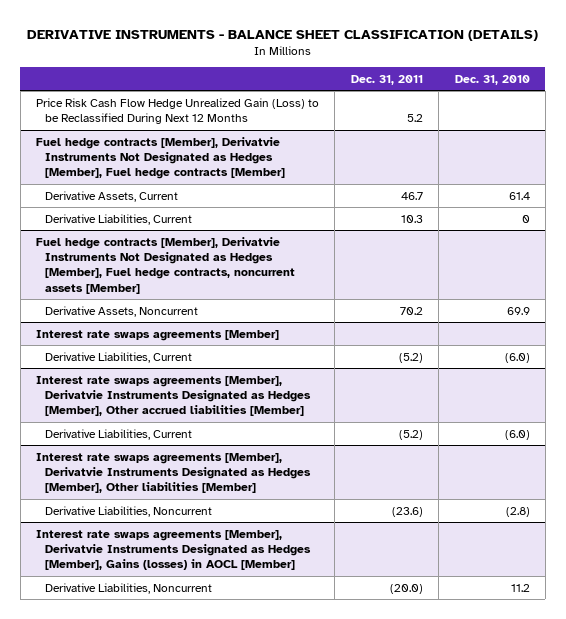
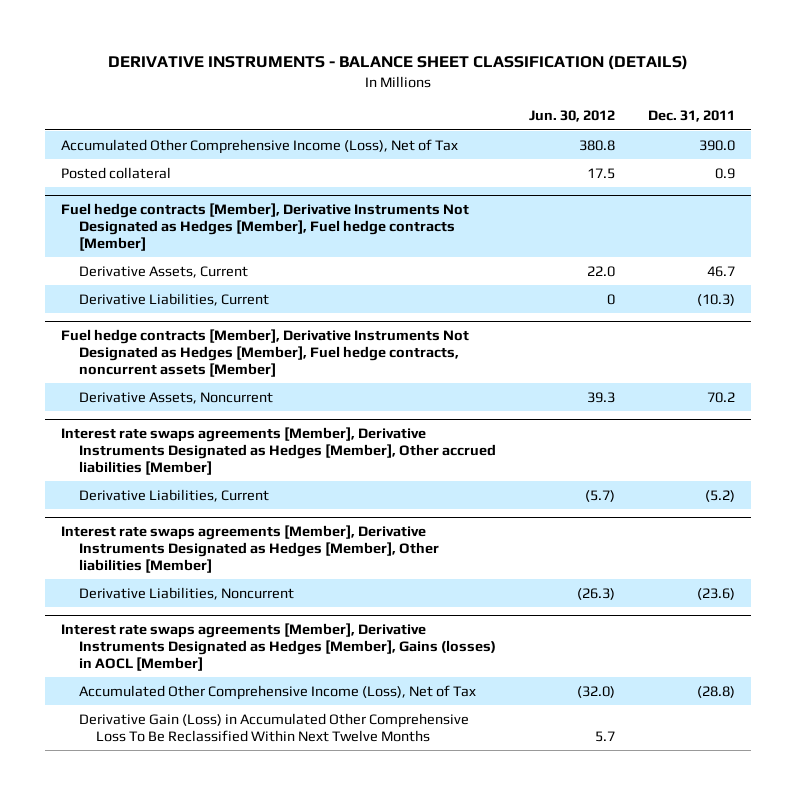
- | Dec. 31, 2011 | Dec. 31, 2010
+ | Jun. 30, 2012 | Dec. 31, 2011
- Price Risk Cash Flow Hedge Unrealized Gain (Loss) to be Reclassified During Next 12 Months | 5.2 |
- Fuel hedge contracts [Member], Derivatvie Instruments Not Designated as Hedges [Member], Fuel hedge contracts [Member]
+ Accumulated Other Comprehensive Income (Loss), Net of Tax | 380.8 | 390.0
+ Posted collateral | 17.5 | 0.9
+ Fuel hedge contracts [Member], Derivative Instruments Not Designated as Hedges [Member], Fuel hedge contracts [Member]
- Derivative Liabilities, Current | 10.3 | 0
- Fuel hedge contracts [Member], Derivatvie Instruments Not Designated as Hedges [Member], Fuel hedge contracts, noncurrent assets [Member]
+ Derivative Liabilities, Current | 0 | (10.3)
+ Fuel hedge contracts [Member], Derivative Instruments Not Designated as Hedges [Member], Fuel hedge contracts, noncurrent assets [Member]
- Interest rate swaps agreements [Member]
- Derivative Liabilities, Current | (5.2) | (6.0)
- Interest rate swaps agreements [Member], Derivatvie Instruments Designated as Hedges [Member], Other accrued liabilities [Member]
+ Interest rate swaps agreements [Member], Derivative Instruments Designated as Hedges [Member], Other accrued liabilities [Member]
- Interest rate swaps agreements [Member], Derivatvie Instruments Designated as Hedges [Member], Other liabilities [Member]
+ Interest rate swaps agreements [Member], Derivative Instruments Designated as Hedges [Member], Other liabilities [Member]
- Interest rate swaps agreements [Member], Derivatvie Instruments Designated as Hedges [Member], Gains (losses) in AOCL [Member]
- Derivative Liabilities, Noncurrent | (20.0) | 11.2
+ Interest rate swaps agreements [Member], Derivative Instruments Designated as Hedges [Member], Gains (losses) in AOCL [Member]
+ Accumulated Other Comprehensive Income (Loss), Net of Tax | (32.0) | (28.8)
+ Derivative Gain (Loss) in Accumulated Other Comprehensive Loss To Be Reclassified Within Next Twelve Months | 5.7 |

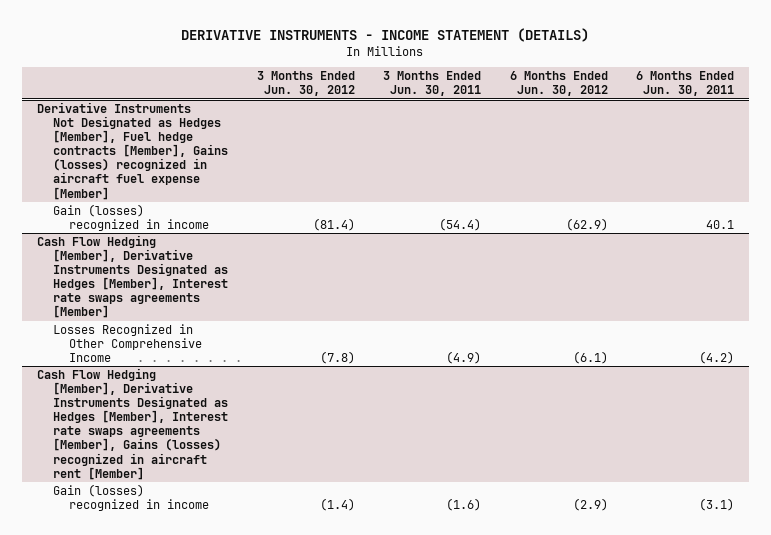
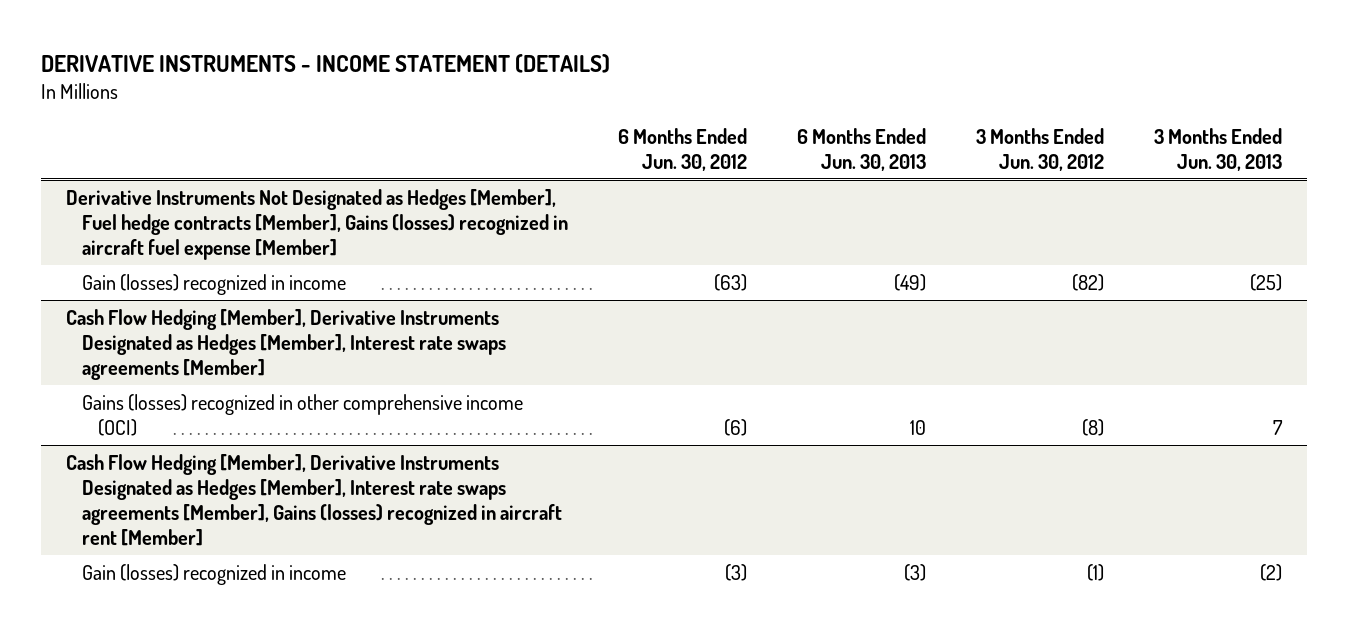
- | 3 Months Ended Jun. 30, 2012 | 3 Months Ended Jun. 30, 2011 | 6 Months Ended Jun. 30, 2012 | 6 Months Ended Jun. 30, 2011
+ | 6 Months Ended Jun. 30, 2012 | 6 Months Ended Jun. 30, 2013 | 3 Months Ended Jun. 30, 2012 | 3 Months Ended Jun. 30, 2013
@ Derivative Instruments Not Designated as Hedges [Member], Fuel hedge contracts [Member], Gains (losses) recognized in aircraft fuel expense [Member]
- Gain (losses) recognized in income | (81.4) | (54.4) | (62.9) | 40.1
+ Gain (losses) recognized in income | (63) | (49) | (82) | (25)
@ Cash Flow Hedging [Member], Derivative Instruments Designated as Hedges [Member], Interest rate swaps agreements [Member]
- Losses Recognized in Other Comprehensive Income | (7.8) | (4.9) | (6.1) | (4.2)
+ Gains (losses) recognized in other comprehensive income (OCI) | (6) | 10 | (8) | 7
@ Cash Flow Hedging [Member], Derivative Instruments Designated as Hedges [Member], Interest rate swaps agreements [Member], Gains (losses) recognized in aircraft rent [Member]
- Gain (losses) recognized in income | (1.4) | (1.6) | (2.9) | (3.1)
+ Gain (losses) recognized in income | (3) | (3) | (1) | (2)

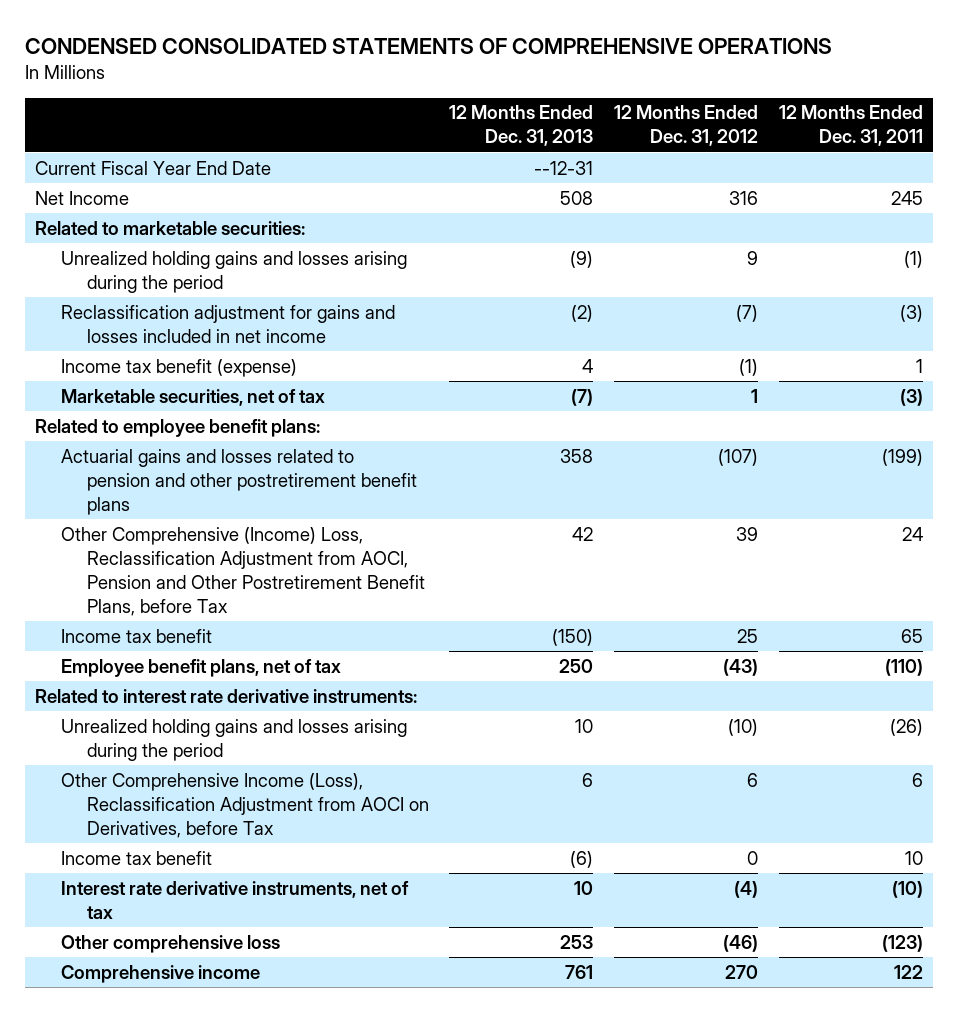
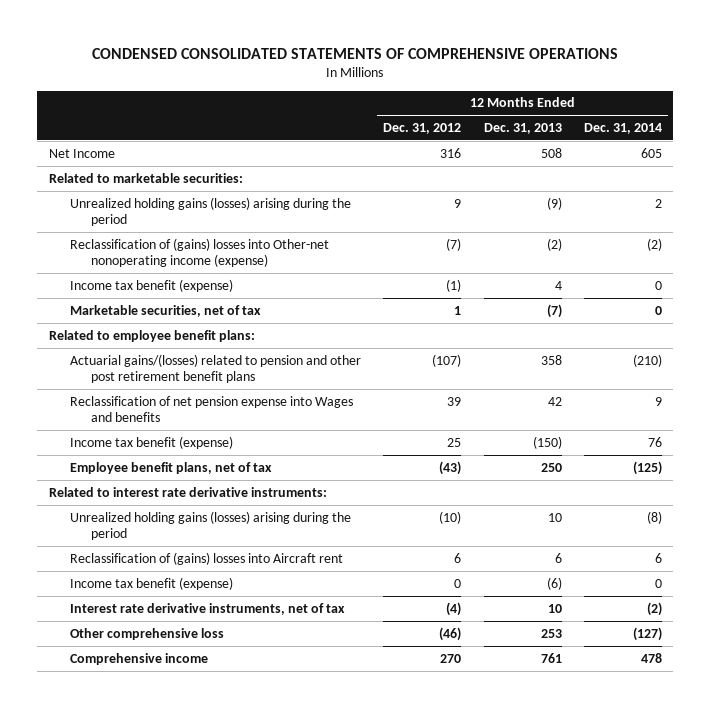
- | 12 Months Ended Dec. 31, 2013 | 12 Months Ended Dec. 31, 2012 | 12 Months Ended Dec. 31, 2011
+ | 12 Months Ended Dec. 31, 2012 | 12 Months Ended Dec. 31, 2013 | 12 Months Ended Dec. 31, 2014
- Current Fiscal Year End Date | --12-31 | |
- Unrealized holding gains and losses arising during the period | (9) | 9 | (1)
- Reclassification adjustment for gains and losses included in net income | (2) | (7) | (3)
+ Unrealized holding gains (losses) arising during the period | 9 | (9) | 2
+ Reclassification of (gains) losses into Other-net nonoperating income (expense) | (7) | (2) | (2)
- Actuarial gains and losses related to pension and other postretirement benefit plans | 358 | (107) | (199)
- Other Comprehensive (Income) Loss, Reclassification Adjustment from AOCI, Pension and Other Postretirement Benefit Plans, before Tax | 42 | 39 | 24
- Income tax benefit | (150) | 25 | 65
+ Actuarial gains/(losses) related to pension and other post retirement benefit plans | (107) | 358 | (210)
+ Reclassification of net pension expense into Wages and benefits | 39 | 42 | 9
+ Income tax benefit (expense) | 25 | (150) | 76
- Unrealized holding gains and losses arising during the period | 10 | (10) | (26)
- Other Comprehensive Income (Loss), Reclassification Adjustment from AOCI on Derivatives, before Tax | 6 | 6 | 6
- Income tax benefit | (6) | 0 | 10
+ Unrealized holding gains (losses) arising during the period | (10) | 10 | (8)
+ Reclassification of (gains) losses into Aircraft rent | 6 | 6 | 6
+ Income tax benefit (expense) | 0 | (6) | 0

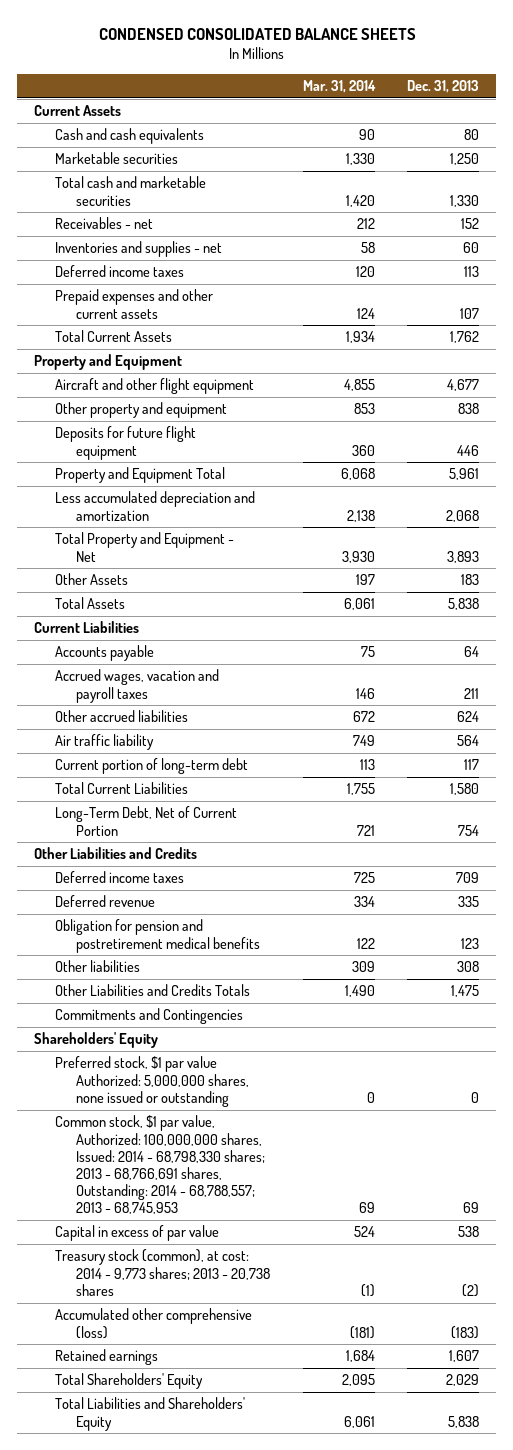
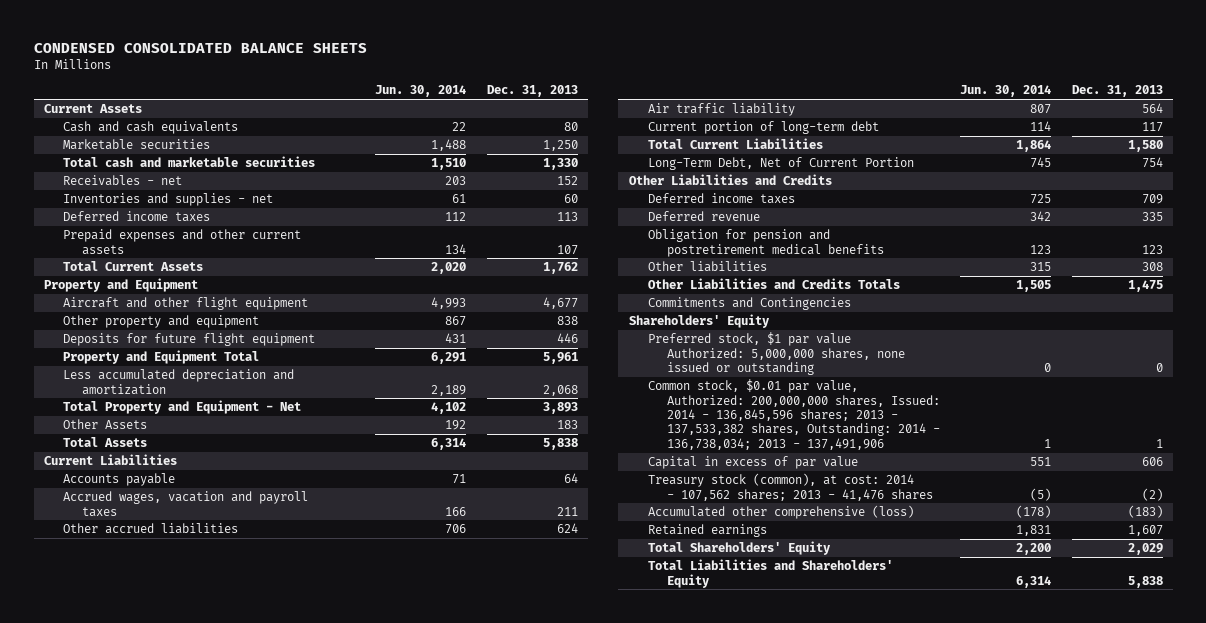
- | Mar. 31, 2014 | Dec. 31, 2013
+ | Jun. 30, 2014 | Dec. 31, 2013
- Common stock, $1 par value, Authorized: 100,000,000 shares, Issued: 2014 - 68,798,330 shares; 2013 - 68,766,691 shares, Outstanding: 2014 - 68,788,557; 2013 - 68,745,953 | 69 | 69
- Capital in excess of par value | 524 | 538
- Treasury stock (common), at cost: 2014 - 9,773 shares; 2013 - 20,738 shares | (1) | (2)
+ Common stock, $0.01 par value, Authorized: 200,000,000 shares, Issued: 2014 - 136,845,596 shares; 2013 - 137,533,382 shares, Outstanding: 2014 - 136,738,034; 2013 - 137,491,906 | 1 | 1
+ Capital in excess of par value | 551 | 606
+ Treasury stock (common), at cost: 2014 - 107,562 shares; 2013 - 41,476 shares | (5) | (2)

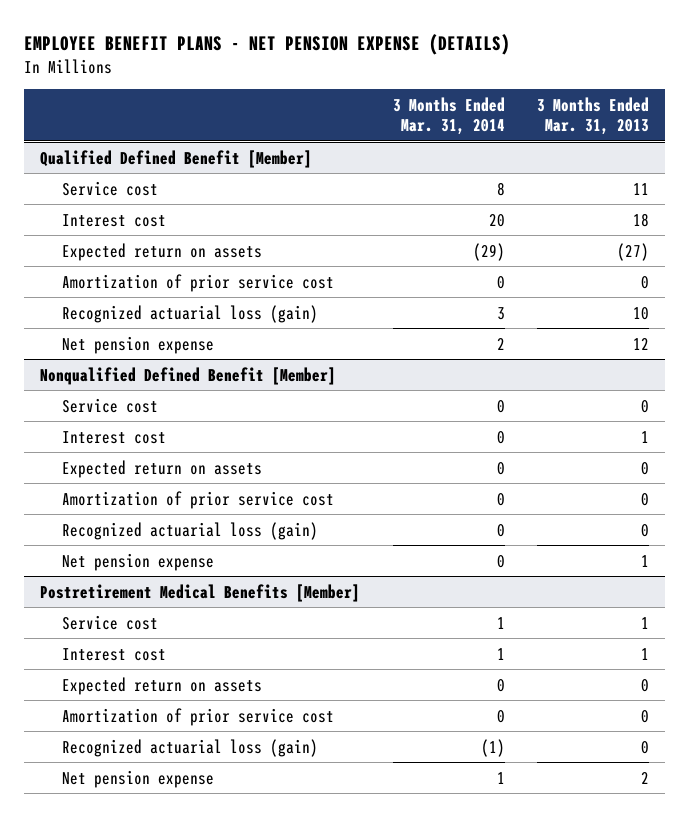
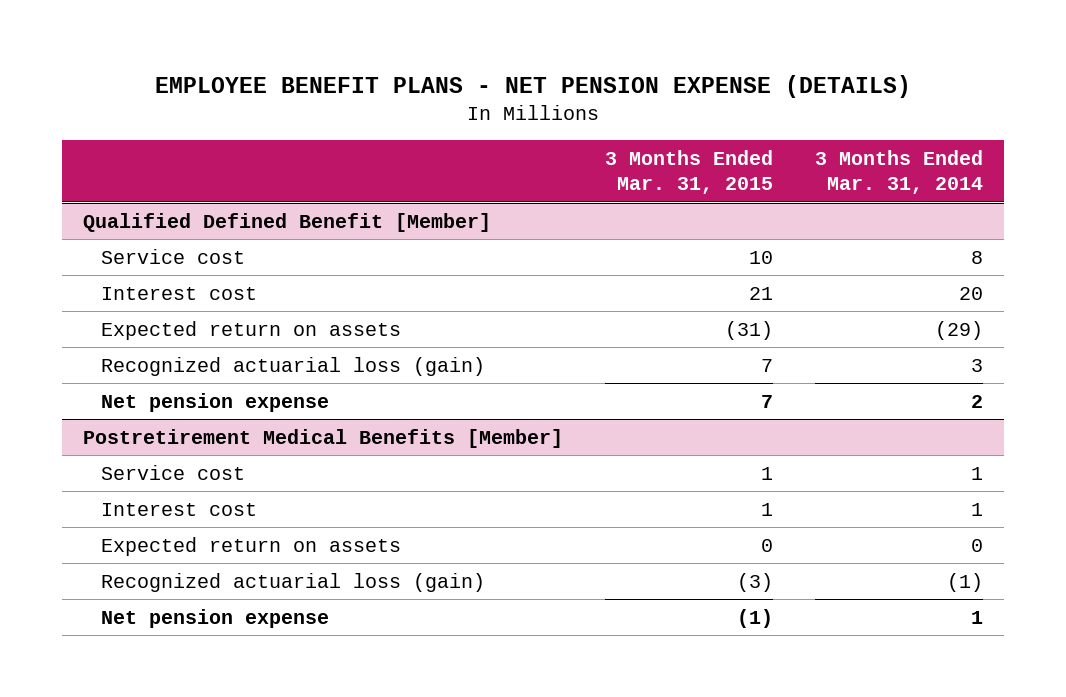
- | 3 Months Ended Mar. 31, 2014 | 3 Months Ended Mar. 31, 2013
+ | 3 Months Ended Mar. 31, 2015 | 3 Months Ended Mar. 31, 2014
@ Qualified Defined Benefit [Member]
- Amortization of prior service cost | 0 | 0
- Nonqualified Defined Benefit [Member]
- Service cost | 0 | 0
- Interest cost | 0 | 1
- Expected return on assets | 0 | 0
- Amortization of prior service cost | 0 | 0
- Recognized actuarial loss (gain) | 0 | 0
- Net pension expense | 0 | 1
@ Postretirement Medical Benefits [Member]
- Amortization of prior service cost | 0 | 0

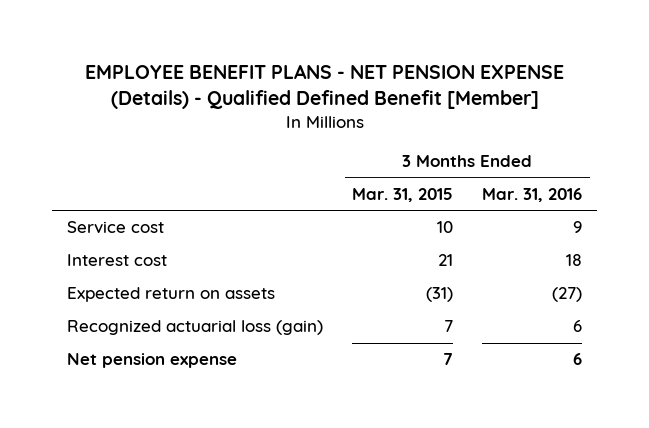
- EMPLOYEE BENEFIT PLANS - NET PENSION EXPENSE (DETAILS)
+ EMPLOYEE BENEFIT PLANS - NET PENSION EXPENSE (Details) - Qualified Defined Benefit [Member]
- | 3 Months Ended Mar. 31, 2015 | 3 Months Ended Mar. 31, 2014
+ | 3 Months Ended Mar. 31, 2015 | 3 Months Ended Mar. 31, 2016
- Qualified Defined Benefit [Member]
- Postretirement Medical Benefits [Member]
- Service cost | 1 | 1
- Interest cost | 1 | 1
- Expected return on assets | 0 | 0
- Recognized actuarial loss (gain) | (3) | (1)
- Net pension expense | (1) | 1

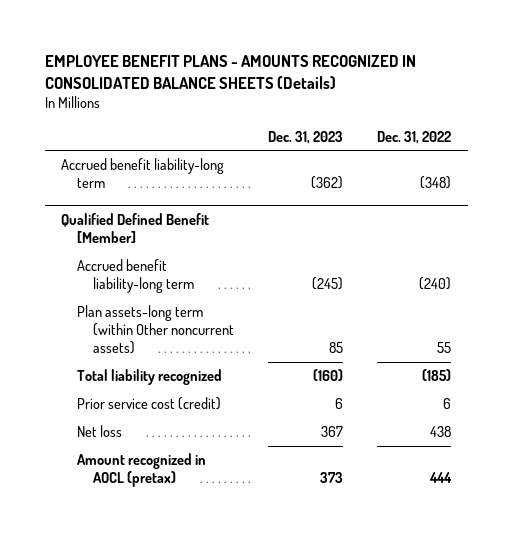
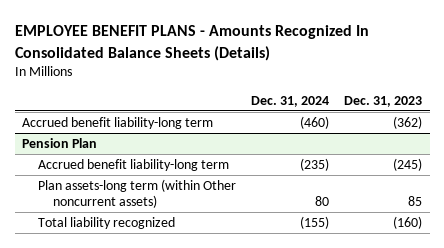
- EMPLOYEE BENEFIT PLANS - AMOUNTS RECOGNIZED IN CONSOLIDATED BALANCE SHEETS (Details)
+ EMPLOYEE BENEFIT PLANS - Amounts Recognized In Consolidated Balance Sheets (Details)
- | Dec. 31, 2023 | Dec. 31, 2022
+ | Dec. 31, 2024 | Dec. 31, 2023
- Qualified Defined Benefit [Member]
+ Pension Plan
- Prior service cost (credit) | 6 | 6
- Net loss | 367 | 438
- Amount recognized in AOCL (pretax) | 373 | 444

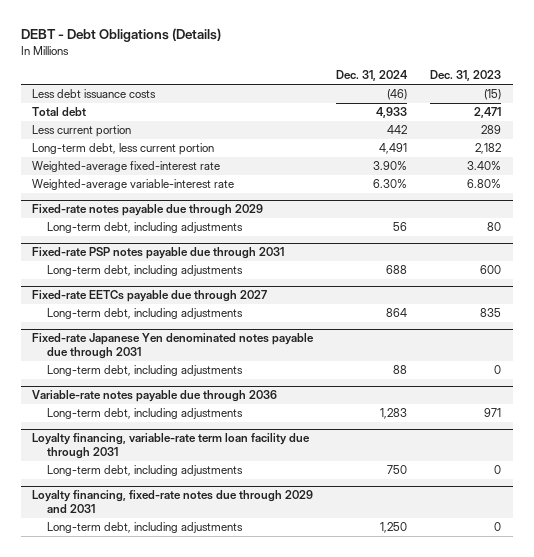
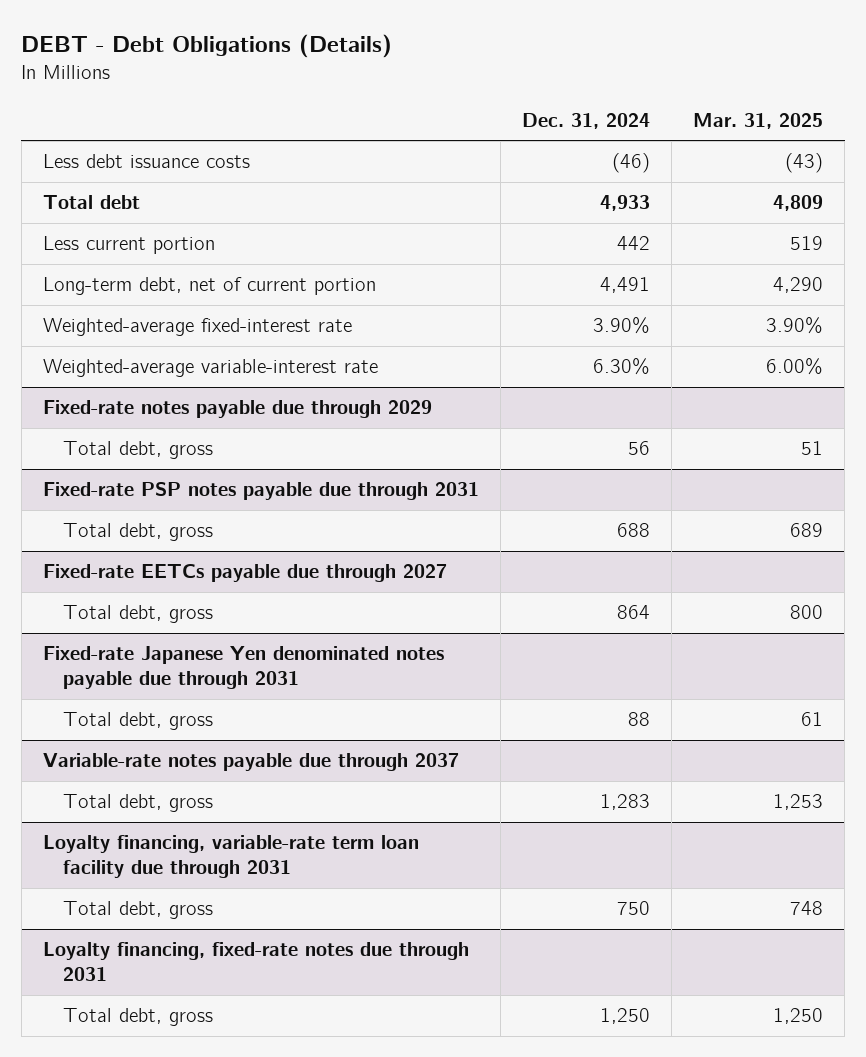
- | Dec. 31, 2024 | Dec. 31, 2023
+ | Dec. 31, 2024 | Mar. 31, 2025
- Long-term debt, less current portion | 4,491 | 2,182
+ Long-term debt, net of current portion | 4,491 | 4,290
@ Fixed-rate notes payable due through 2029
- Long-term debt, including adjustments | 56 | 80
+ Total debt, gross | 56 | 51
@ Fixed-rate PSP notes payable due through 2031
- Long-term debt, including adjustments | 688 | 600
+ Total debt, gross | 688 | 689
@ Fixed-rate EETCs payable due through 2027
- Long-term debt, including adjustments | 864 | 835
+ Total debt, gross | 864 | 800
@ Fixed-rate Japanese Yen denominated notes payable due through 2031
- Long-term debt, including adjustments | 88 | 0
- Variable-rate notes payable due through 2036
- Long-term debt, including adjustments | 1,283 | 971
@ Fixed-rate Japanese Yen denominated notes payable due through 2031
+ Total debt, gross | 88 | 61
+ Variable-rate notes payable due through 2037
+ Total debt, gross | 1,283 | 1,253
@ Loyalty financing, variable-rate term loan facility due through 2031
- Long-term debt, including adjustments | 750 | 0
- Loyalty financing, fixed-rate notes due through 2029 and 2031
- Long-term debt, including adjustments | 1,250 | 0
@ Loyalty financing, variable-rate term loan facility due through 2031
+ Total debt, gross | 750 | 748
+ Loyalty financing, fixed-rate notes due through 2031
+ Total debt, gross | 1,250 | 1,250

